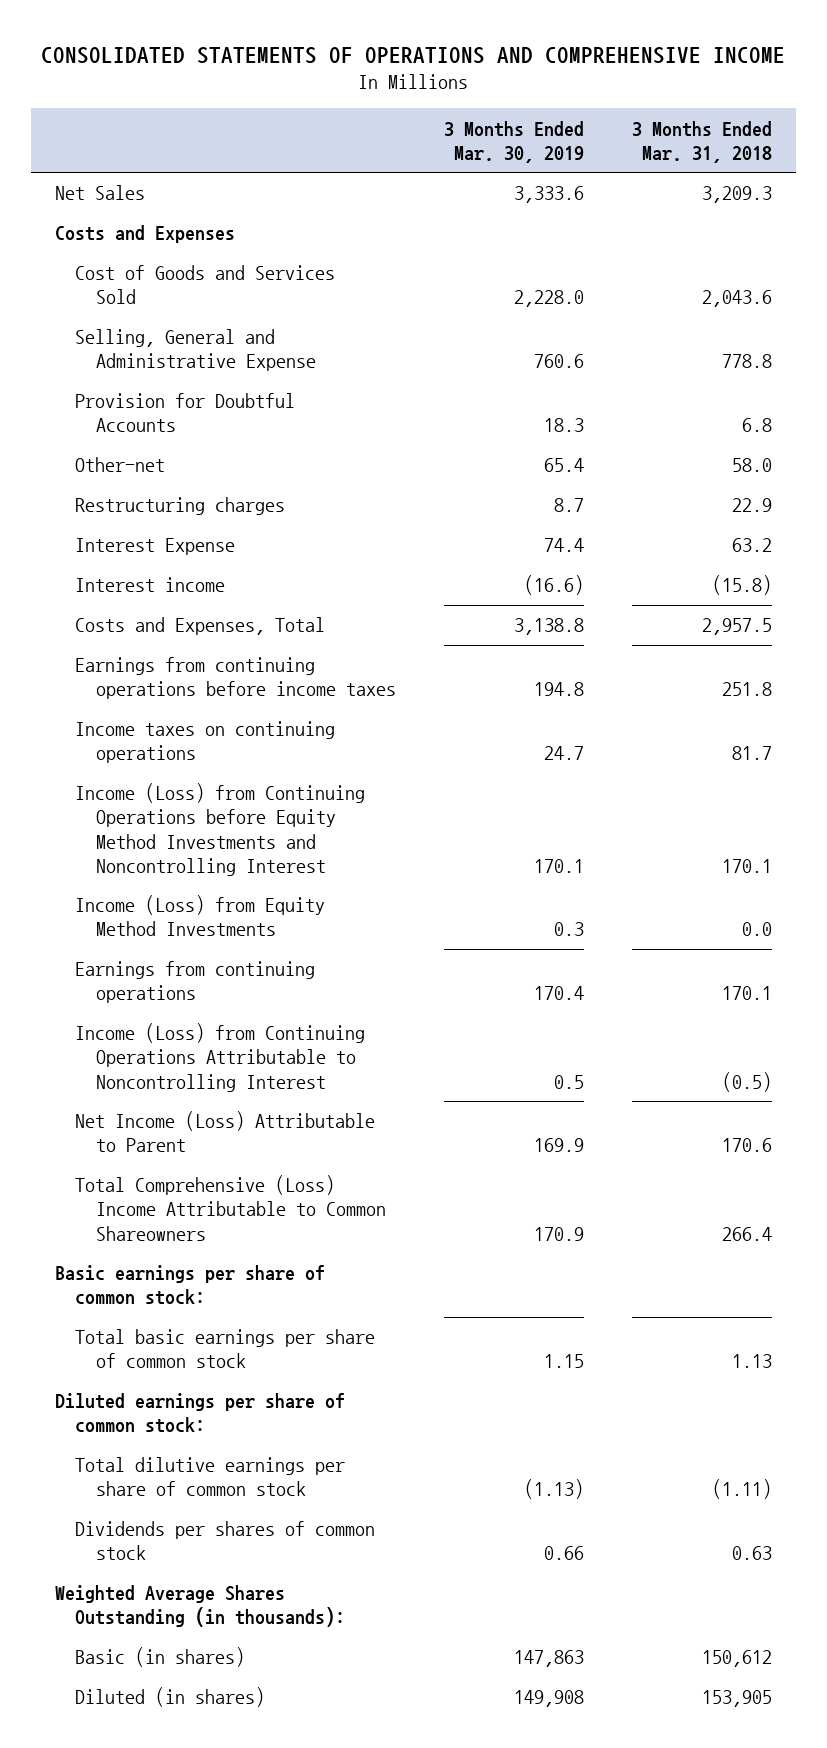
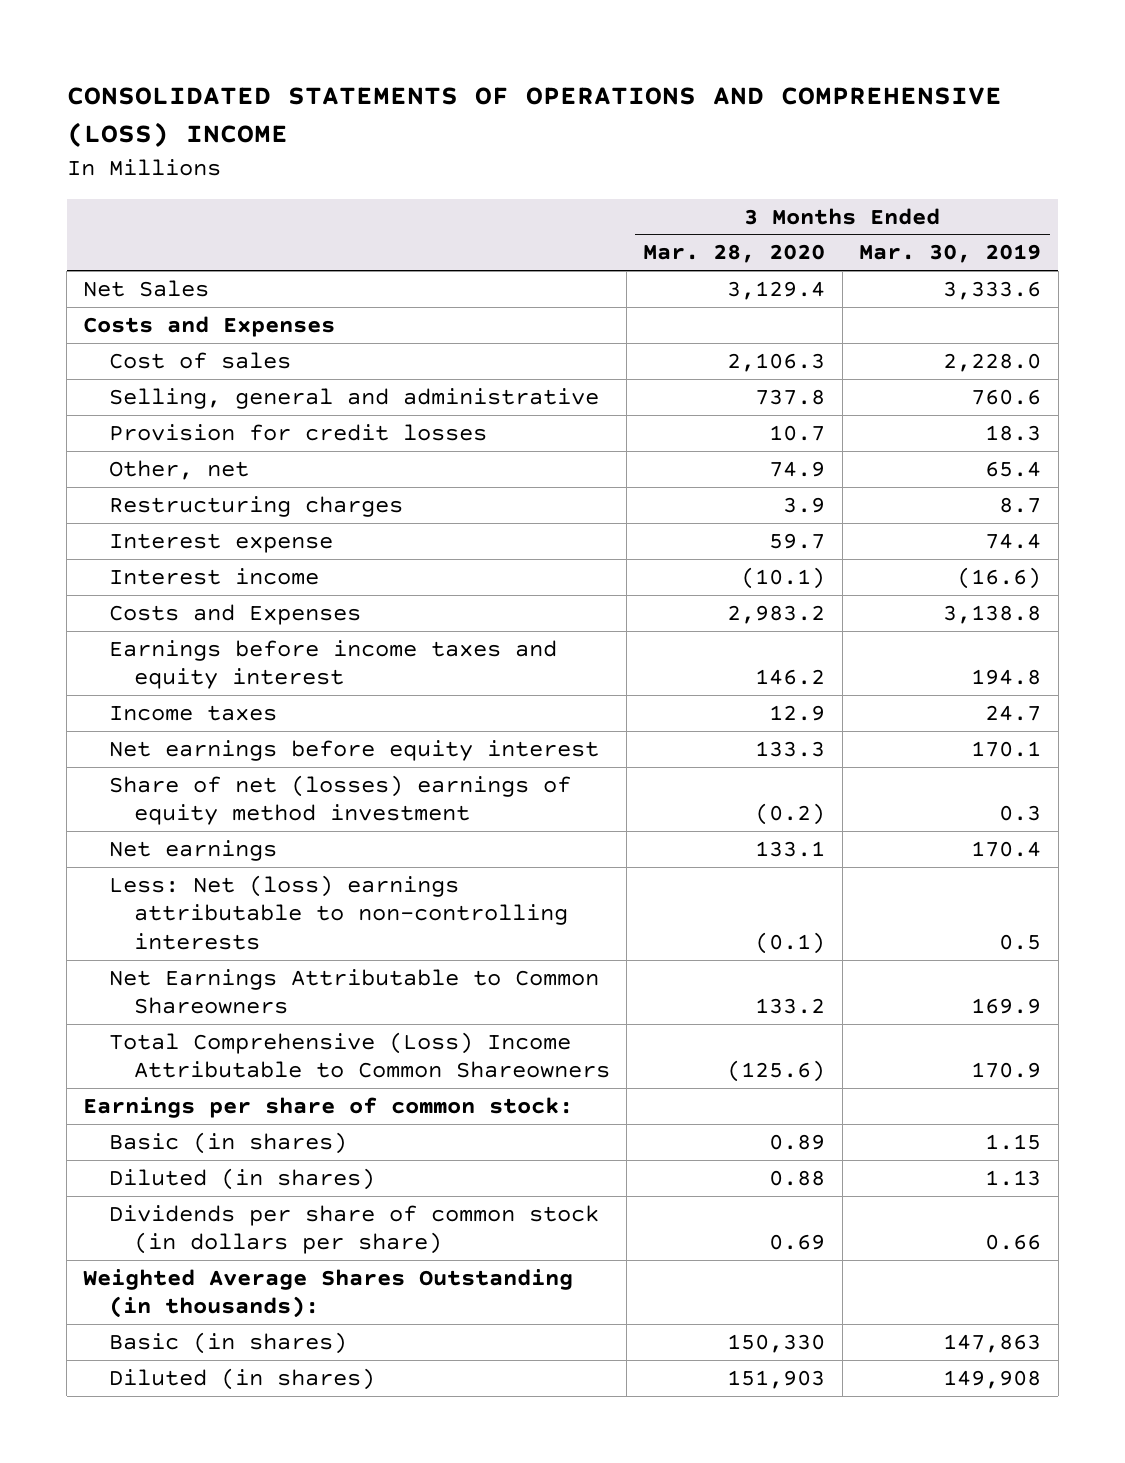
- CONSOLIDATED STATEMENTS OF OPERATIONS AND COMPREHENSIVE INCOME
+ CONSOLIDATED STATEMENTS OF OPERATIONS AND COMPREHENSIVE (LOSS) INCOME
- | 3 Months Ended Mar. 30, 2019 | 3 Months Ended Mar. 31, 2018
+ | 3 Months Ended Mar. 28, 2020 | 3 Months Ended Mar. 30, 2019
- Cost of Goods and Services Sold | 2,228.0 | 2,043.6
- Selling, General and Administrative Expense | 760.6 | 778.8
- Provision for Doubtful Accounts | 18.3 | 6.8
- Other-net | 65.4 | 58.0
+ Cost of sales | 2,106.3 | 2,228.0
+ Selling, general and administrative | 737.8 | 760.6
+ Provision for credit losses | 10.7 | 18.3
+ Other, net | 74.9 | 65.4
- Interest Expense | 74.4 | 63.2
+ Interest expense | 59.7 | 74.4
- Costs and Expenses, Total | 3,138.8 | 2,957.5
- Earnings from continuing operations before income taxes | 194.8 | 251.8
- Income taxes on continuing operations | 24.7 | 81.7
- Income (Loss) from Continuing Operations before Equity Method Investments and Noncontrolling Interest | 170.1 | 170.1
- Income (Loss) from Equity Method Investments | 0.3 | 0.0
- Earnings from continuing operations | 170.4 | 170.1
- Income (Loss) from Continuing Operations Attributable to Noncontrolling Interest | 0.5 | (0.5)
- Net Income (Loss) Attributable to Parent | 169.9 | 170.6
+ Costs and Expenses | 2,983.2 | 3,138.8
+ Earnings before income taxes and equity interest | 146.2 | 194.8
+ Income taxes | 12.9 | 24.7
+ Net earnings before equity interest | 133.3 | 170.1
+ Share of net (losses) earnings of equity method investment | (0.2) | 0.3
+ Net earnings | 133.1 | 170.4
+ Less: Net (loss) earnings attributable to non-controlling interests | (0.1) | 0.5
+ Net Earnings Attributable to Common Shareowners | 133.2 | 169.9
- Basic earnings per share of common stock:
- Total basic earnings per share of common stock | 1.15 | 1.13
- Diluted earnings per share of common stock:
- Total dilutive earnings per share of common stock | (1.13) | (1.11)
- Dividends per shares of common stock | 0.66 | 0.63
+ Earnings per share of common stock:
+ Basic (in shares) | 0.89 | 1.15
+ Diluted (in shares) | 0.88 | 1.13
+ Dividends per share of common stock (in dollars per share) | 0.69 | 0.66

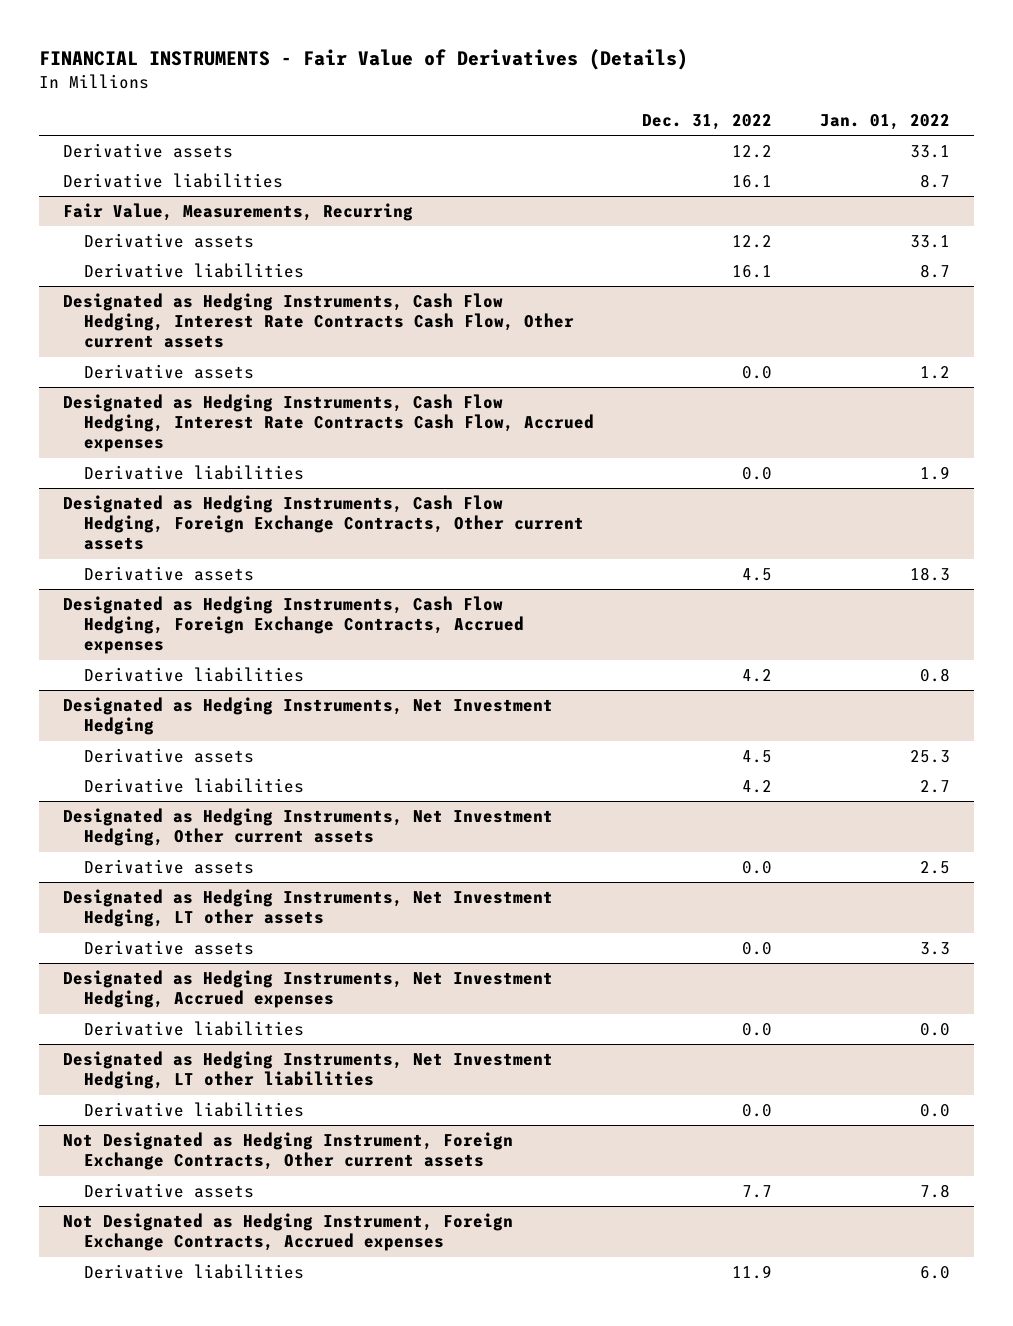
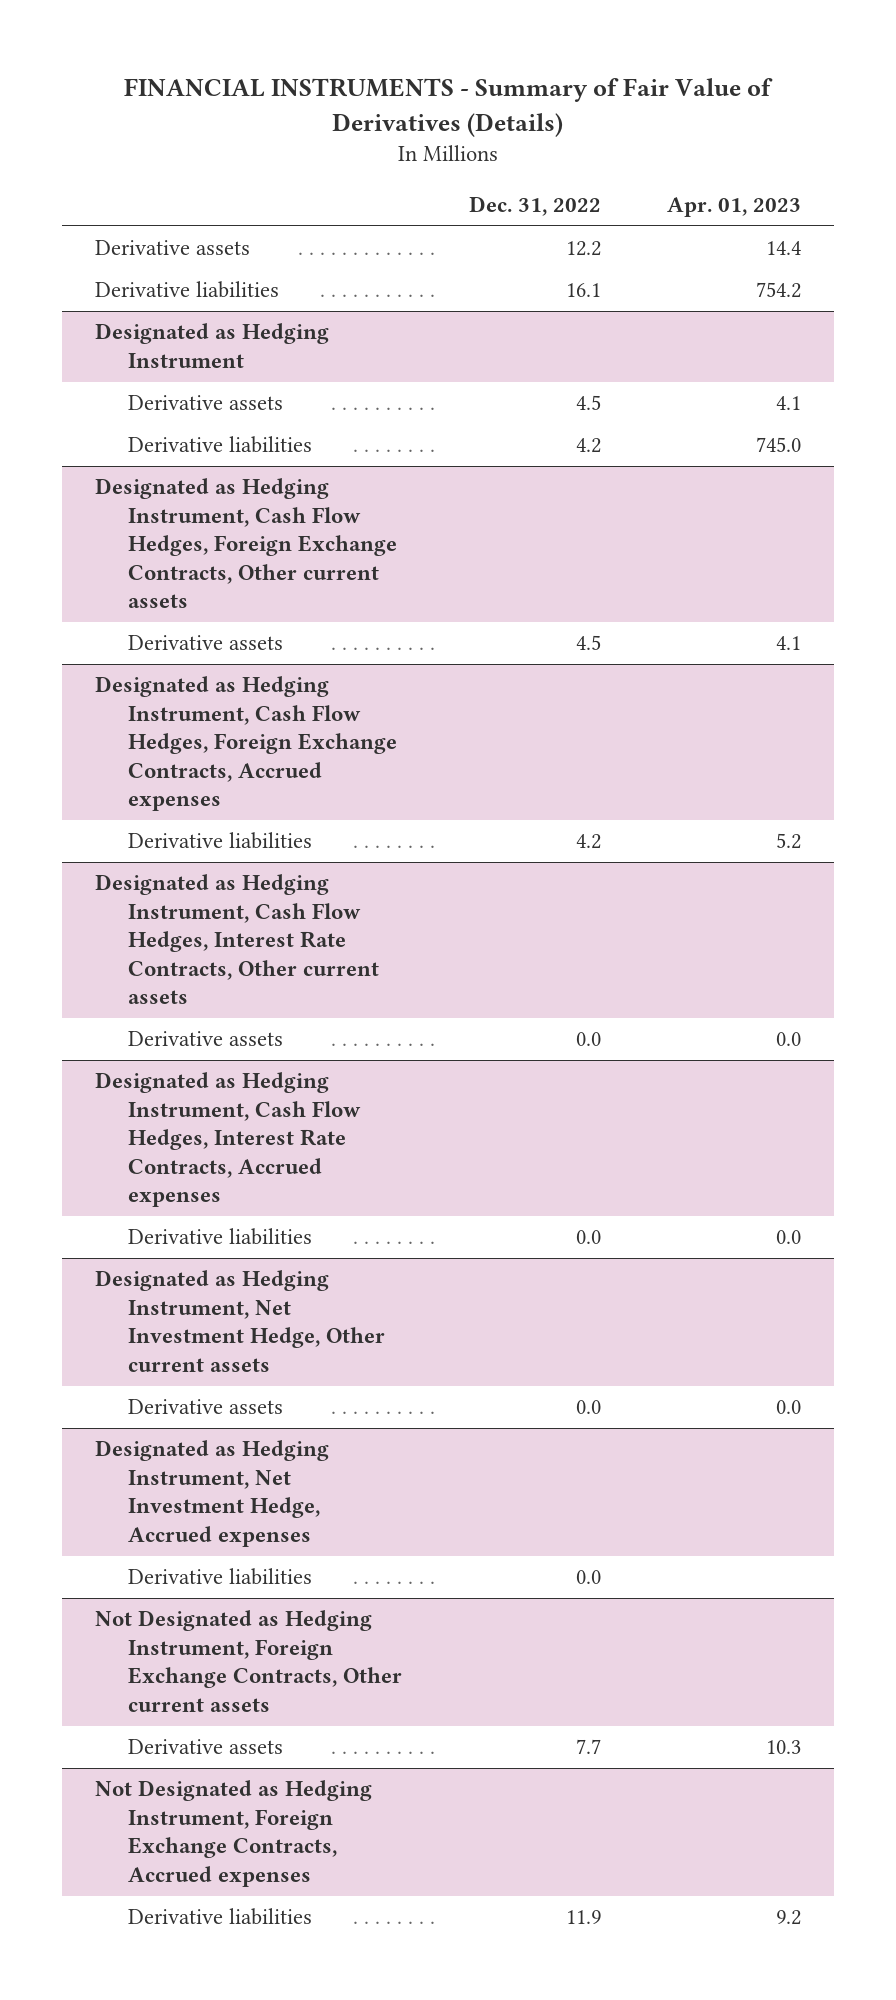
- FINANCIAL INSTRUMENTS - Fair Value of Derivatives (Details)
+ FINANCIAL INSTRUMENTS - Summary of Fair Value of Derivatives (Details)
- | Dec. 31, 2022 | Jan. 01, 2022
+ | Dec. 31, 2022 | Apr. 01, 2023
- Fair Value, Measurements, Recurring
- Derivative assets | 12.2 | 33.1
- Derivative liabilities | 16.1 | 8.7
- Designated as Hedging Instruments, Cash Flow Hedging, Interest Rate Contracts Cash Flow, Other current assets
- Derivative assets | 0.0 | 1.2
- Designated as Hedging Instruments, Cash Flow Hedging, Interest Rate Contracts Cash Flow, Accrued expenses
- Derivative liabilities | 0.0 | 1.9
- Designated as Hedging Instruments, Cash Flow Hedging, Foreign Exchange Contracts, Other current assets
+ Designated as Hedging Instrument
- Designated as Hedging Instruments, Cash Flow Hedging, Foreign Exchange Contracts, Accrued expenses
- Designated as Hedging Instruments, Net Investment Hedging
+ Designated as Hedging Instrument, Cash Flow Hedges, Foreign Exchange Contracts, Other current assets
+ Designated as Hedging Instrument, Cash Flow Hedges, Foreign Exchange Contracts, Accrued expenses
- Designated as Hedging Instruments, Net Investment Hedging, Other current assets
- Derivative assets | 0.0 | 2.5
- Designated as Hedging Instruments, Net Investment Hedging, LT other assets
+ Designated as Hedging Instrument, Cash Flow Hedges, Interest Rate Contracts, Other current assets
- Designated as Hedging Instruments, Net Investment Hedging, Accrued expenses
+ Designated as Hedging Instrument, Cash Flow Hedges, Interest Rate Contracts, Accrued expenses
- Designated as Hedging Instruments, Net Investment Hedging, LT other liabilities
+ Designated as Hedging Instrument, Net Investment Hedge, Other current assets
+ Derivative assets | 0.0 | 0.0
+ Designated as Hedging Instrument, Net Investment Hedge, Accrued expenses

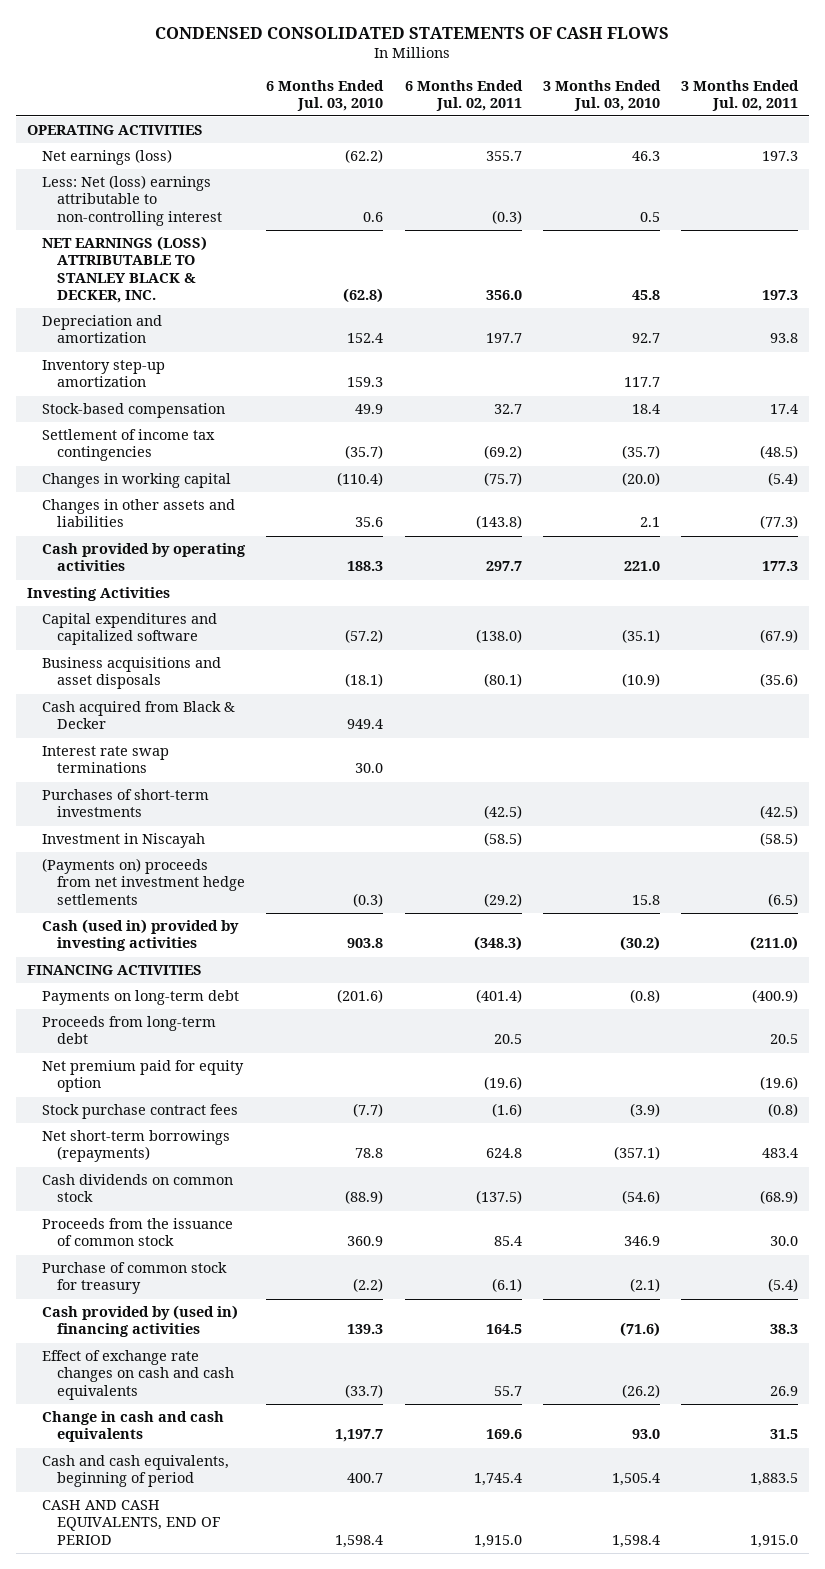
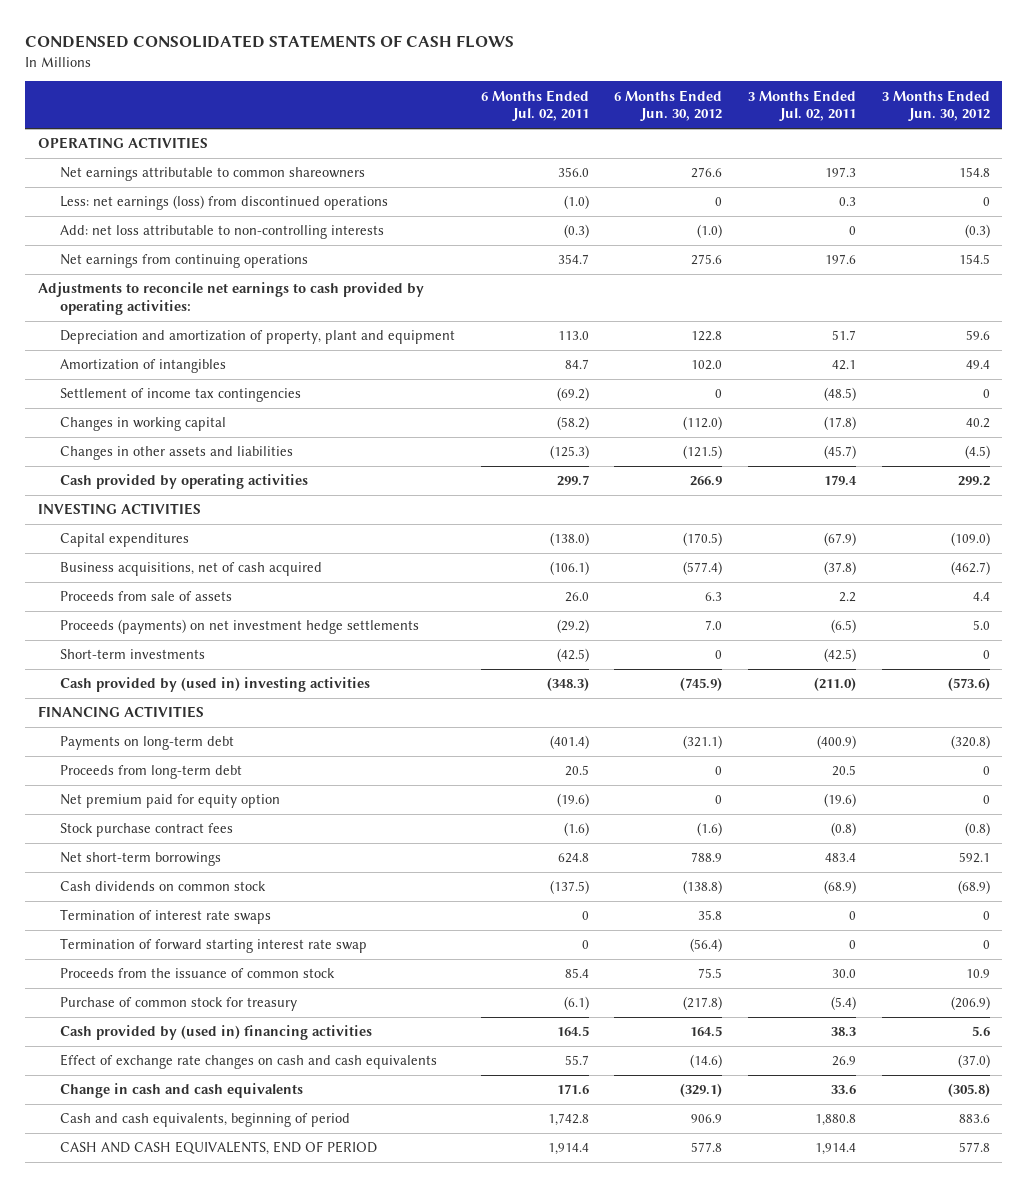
- | 6 Months Ended Jul. 03, 2010 | 6 Months Ended Jul. 02, 2011 | 3 Months Ended Jul. 03, 2010 | 3 Months Ended Jul. 02, 2011
+ | 6 Months Ended Jul. 02, 2011 | 6 Months Ended Jun. 30, 2012 | 3 Months Ended Jul. 02, 2011 | 3 Months Ended Jun. 30, 2012
- Net earnings (loss) | (62.2) | 355.7 | 46.3 | 197.3
- Less: Net (loss) earnings attributable to non-controlling interest | 0.6 | (0.3) | 0.5 |
- NET EARNINGS (LOSS) ATTRIBUTABLE TO STANLEY BLACK & DECKER, INC. | (62.8) | 356.0 | 45.8 | 197.3
- Depreciation and amortization | 152.4 | 197.7 | 92.7 | 93.8
- Inventory step-up amortization | 159.3 | | 117.7 |
- Stock-based compensation | 49.9 | 32.7 | 18.4 | 17.4
+ Net earnings attributable to common shareowners | 356.0 | 276.6 | 197.3 | 154.8
+ Less: net earnings (loss) from discontinued operations | (1.0) | 0 | 0.3 | 0
+ Add: net loss attributable to non-controlling interests | (0.3) | (1.0) | 0 | (0.3)
+ Net earnings from continuing operations | 354.7 | 275.6 | 197.6 | 154.5
+ Adjustments to reconcile net earnings to cash provided by operating activities:
+ Depreciation and amortization of property, plant and equipment | 113.0 | 122.8 | 51.7 | 59.6
+ Amortization of intangibles | 84.7 | 102.0 | 42.1 | 49.4
- Changes in working capital | (110.4) | (75.7) | (20.0) | (5.4)
- Changes in other assets and liabilities | 35.6 | (143.8) | 2.1 | (77.3)
- Cash provided by operating activities | 188.3 | 297.7 | 221.0 | 177.3
- Investing Activities
- Capital expenditures and capitalized software | (57.2) | (138.0) | (35.1) | (67.9)
- Business acquisitions and asset disposals | (18.1) | (80.1) | (10.9) | (35.6)
- Cash acquired from Black & Decker | 949.4 | | |
- Interest rate swap terminations | 30.0 | | |
- Purchases of short-term investments | | (42.5) | | (42.5)
- Investment in Niscayah | | (58.5) | | (58.5)
- (Payments on) proceeds from net investment hedge settlements | (0.3) | (29.2) | 15.8 | (6.5)
- Cash (used in) provided by investing activities | 903.8 | (348.3) | (30.2) | (211.0)
+ Changes in working capital | (58.2) | (112.0) | (17.8) | 40.2
+ Changes in other assets and liabilities | (125.3) | (121.5) | (45.7) | (4.5)
+ Cash provided by operating activities | 299.7 | 266.9 | 179.4 | 299.2
+ INVESTING ACTIVITIES
+ Capital expenditures | (138.0) | (170.5) | (67.9) | (109.0)
+ Business acquisitions, net of cash acquired | (106.1) | (577.4) | (37.8) | (462.7)
+ Proceeds from sale of assets | 26.0 | 6.3 | 2.2 | 4.4
+ Proceeds (payments) on net investment hedge settlements | (29.2) | 7.0 | (6.5) | 5.0
+ Short-term investments | (42.5) | 0 | (42.5) | 0
+ Cash provided by (used in) investing activities | (348.3) | (745.9) | (211.0) | (573.6)
- Net short-term borrowings (repayments) | 78.8 | 624.8 | (357.1) | 483.4
+ Net short-term borrowings | 624.8 | 788.9 | 483.4 | 592.1
+ Termination of interest rate swaps | 0 | 35.8 | 0 | 0
+ Termination of forward starting interest rate swap | 0 | (56.4) | 0 | 0
- Change in cash and cash equivalents | 1,197.7 | 169.6 | 93.0 | 31.5
- Cash and cash equivalents, beginning of period | 400.7 | 1,745.4 | 1,505.4 | 1,883.5
- CASH AND CASH EQUIVALENTS, END OF PERIOD | 1,598.4 | 1,915.0 | 1,598.4 | 1,915.0
+ Change in cash and cash equivalents | 171.6 | (329.1) | 33.6 | (305.8)
+ Cash and cash equivalents, beginning of period | 1,742.8 | 906.9 | 1,880.8 | 883.6
+ CASH AND CASH EQUIVALENTS, END OF PERIOD | 1,914.4 | 577.8 | 1,914.4 | 577.8

